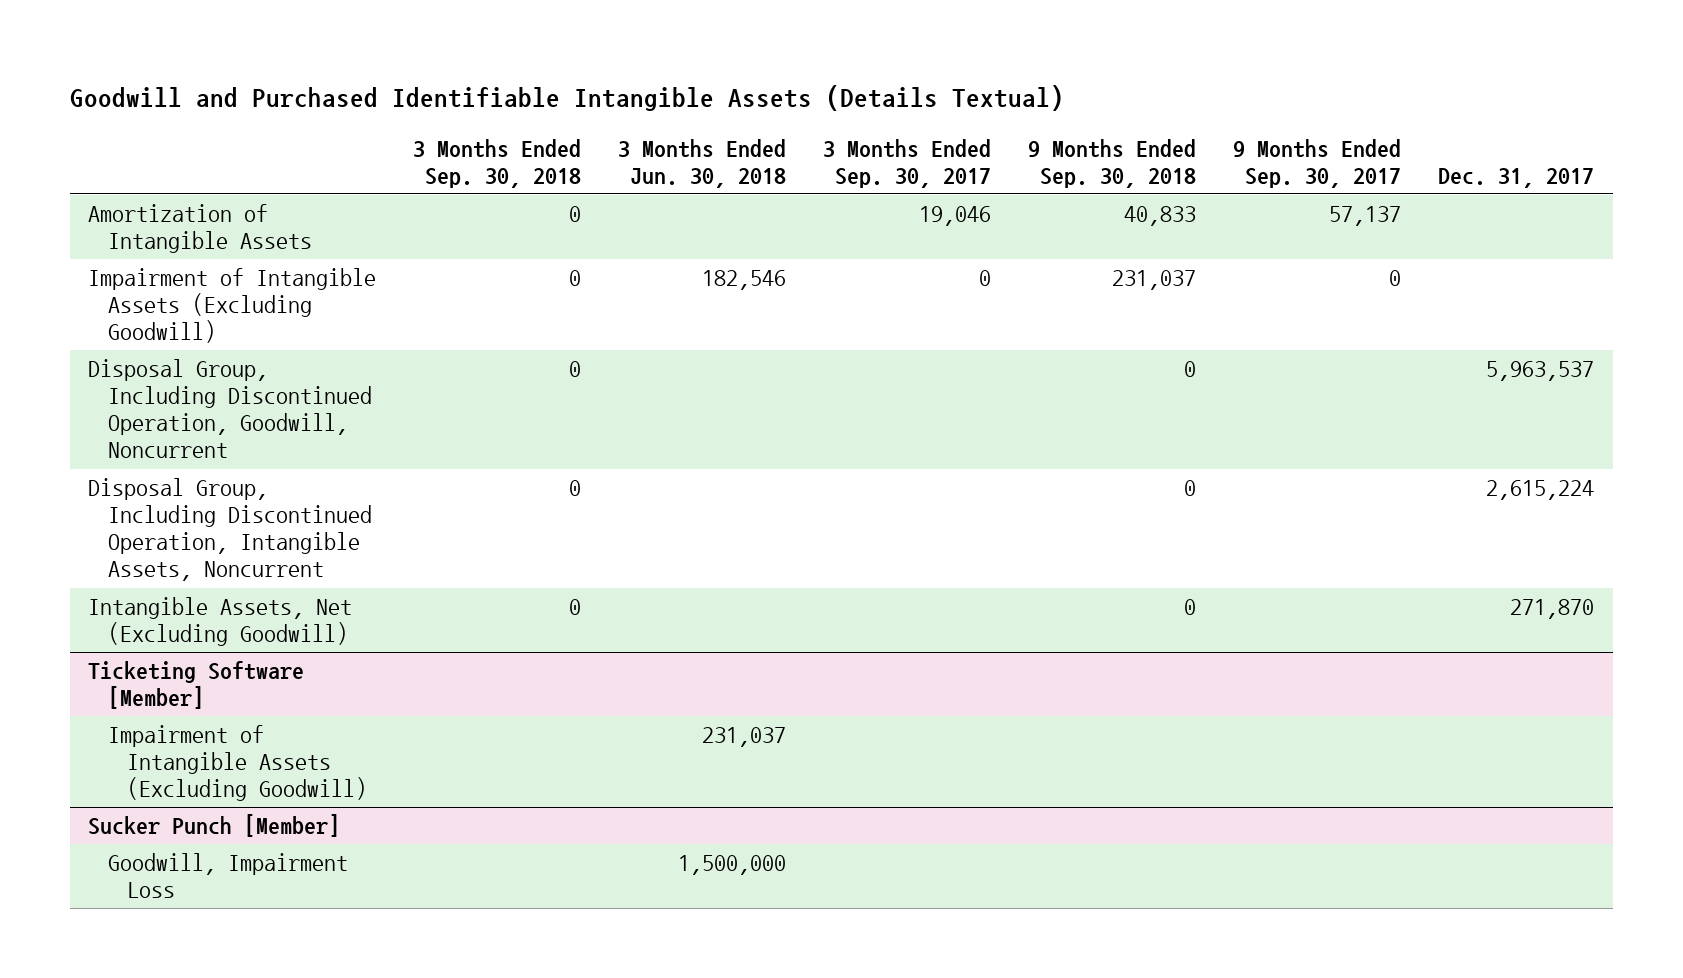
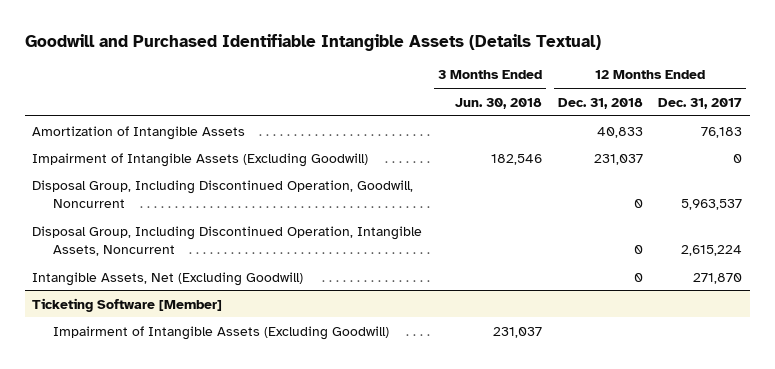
- | 3 Months Ended Sep. 30, 2018 | 3 Months Ended Jun. 30, 2018 | 3 Months Ended Sep. 30, 2017 | 9 Months Ended Sep. 30, 2018 | 9 Months Ended Sep. 30, 2017 | Dec. 31, 2017
+ | 3 Months Ended Jun. 30, 2018 | 12 Months Ended Dec. 31, 2018 | 12 Months Ended Dec. 31, 2017
- Sucker Punch [Member]
- Goodwill, Impairment Loss | | 1,500,000 | | | |

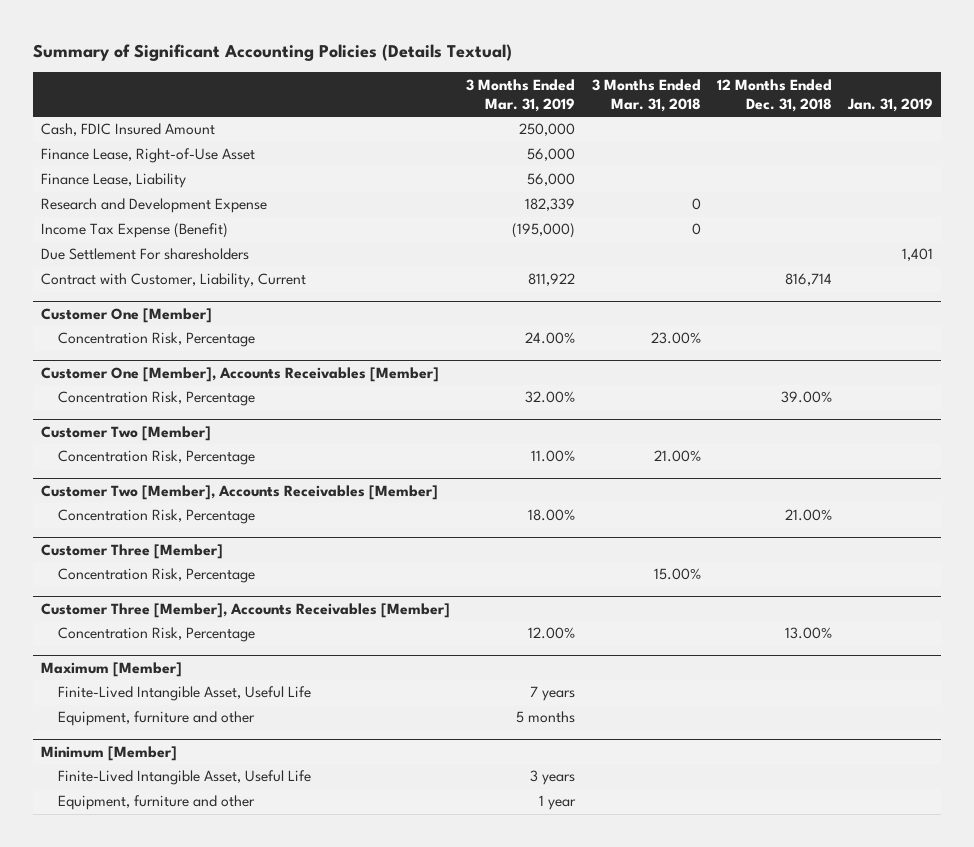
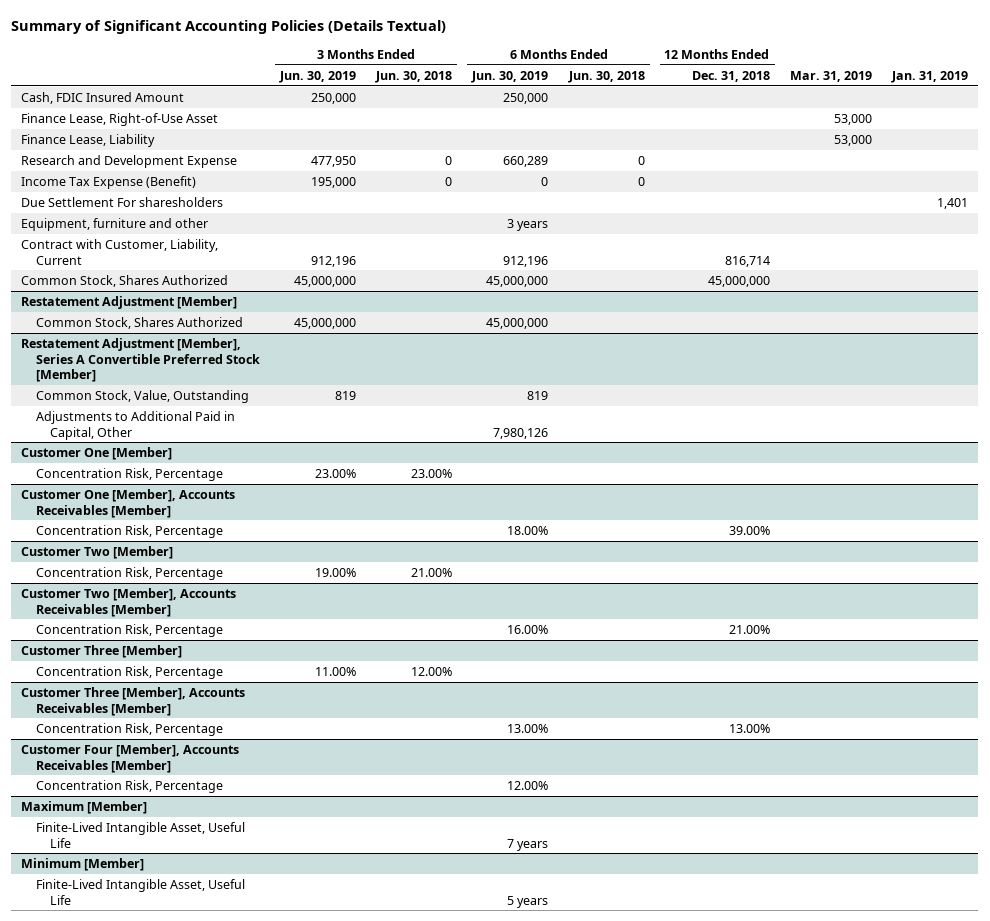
- | 3 Months Ended Mar. 31, 2019 | 3 Months Ended Mar. 31, 2018 | 12 Months Ended Dec. 31, 2018 | Jan. 31, 2019
+ | 3 Months Ended Jun. 30, 2019 | 3 Months Ended Jun. 30, 2018 | 6 Months Ended Jun. 30, 2019 | 6 Months Ended Jun. 30, 2018 | 12 Months Ended Dec. 31, 2018 | Mar. 31, 2019 | Jan. 31, 2019
+ Equipment, furniture and other | | | 3 years | | | |
+ Common Stock, Shares Authorized | 45,000,000 | | 45,000,000 | | 45,000,000 | |
+ Restatement Adjustment [Member]
+ Common Stock, Shares Authorized | 45,000,000 | | 45,000,000 | | | |
+ Restatement Adjustment [Member], Series A Convertible Preferred Stock [Member]
+ Common Stock, Value, Outstanding | 819 | | 819 | | | |
+ Adjustments to Additional Paid in Capital, Other | | | 7,980,126 | | | |
+ Customer Four [Member], Accounts Receivables [Member]
+ Concentration Risk, Percentage | | | 12.00% | | | |
@ Maximum [Member]
- Equipment, furniture and other | 5 months | | |
@ Minimum [Member]
- Equipment, furniture and other | 1 year | | |

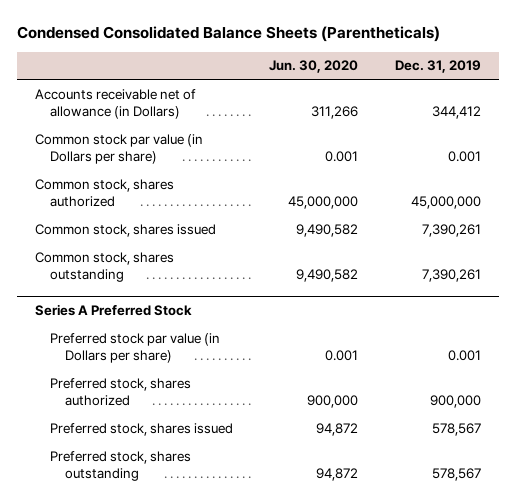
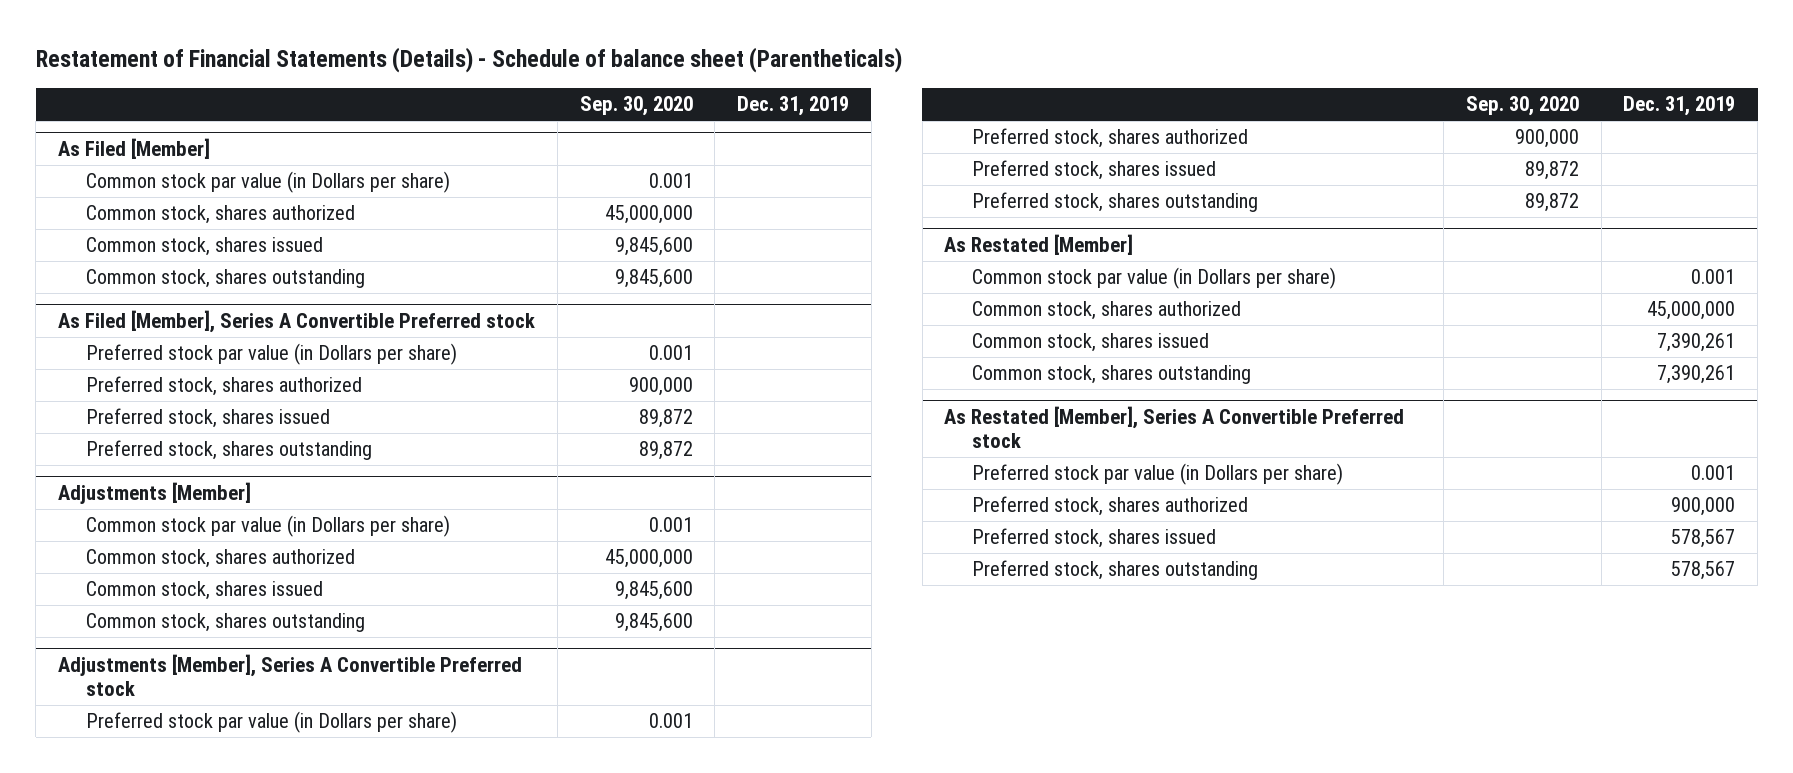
- Condensed Consolidated Balance Sheets (Parentheticals)
+ Restatement of Financial Statements (Details) - Schedule of balance sheet (Parentheticals)
- | Jun. 30, 2020 | Dec. 31, 2019
+ | Sep. 30, 2020 | Dec. 31, 2019
- Accounts receivable net of allowance (in Dollars) | 311,266 | 344,412
+ As Filed [Member]
+ Common stock par value (in Dollars per share) | 0.001 |
+ Common stock, shares authorized | 45,000,000 |
+ Common stock, shares issued | 9,845,600 |
+ Common stock, shares outstanding | 9,845,600 |
+ As Filed [Member], Series A Convertible Preferred stock
+ Preferred stock par value (in Dollars per share) | 0.001 |
+ Preferred stock, shares authorized | 900,000 |
+ Preferred stock, shares issued | 89,872 |
+ Preferred stock, shares outstanding | 89,872 |
+ Adjustments [Member]
+ Common stock par value (in Dollars per share) | 0.001 |
+ Common stock, shares authorized | 45,000,000 |
+ Common stock, shares issued | 9,845,600 |
+ Common stock, shares outstanding | 9,845,600 |
+ Adjustments [Member], Series A Convertible Preferred stock
+ Preferred stock par value (in Dollars per share) | 0.001 |
+ Preferred stock, shares authorized | 900,000 |
+ Preferred stock, shares issued | 89,872 |
+ Preferred stock, shares outstanding | 89,872 |
+ As Restated [Member]
- Series A Preferred Stock
+ As Restated [Member], Series A Convertible Preferred stock

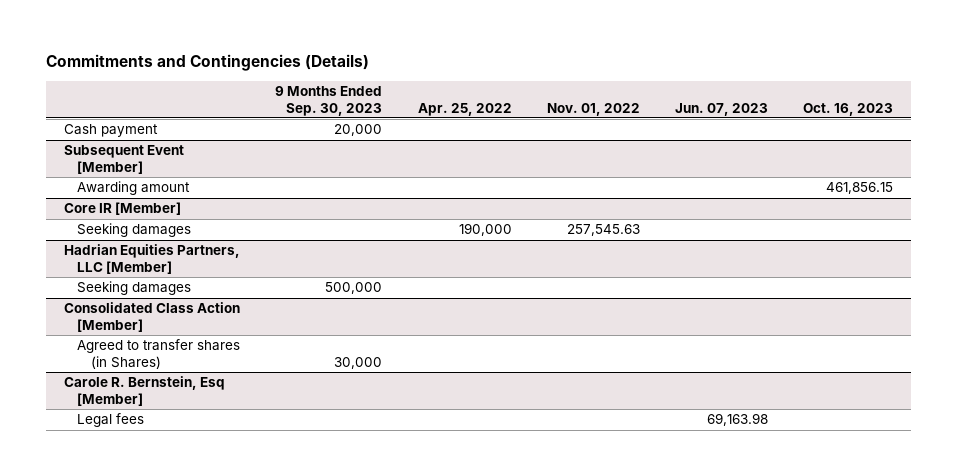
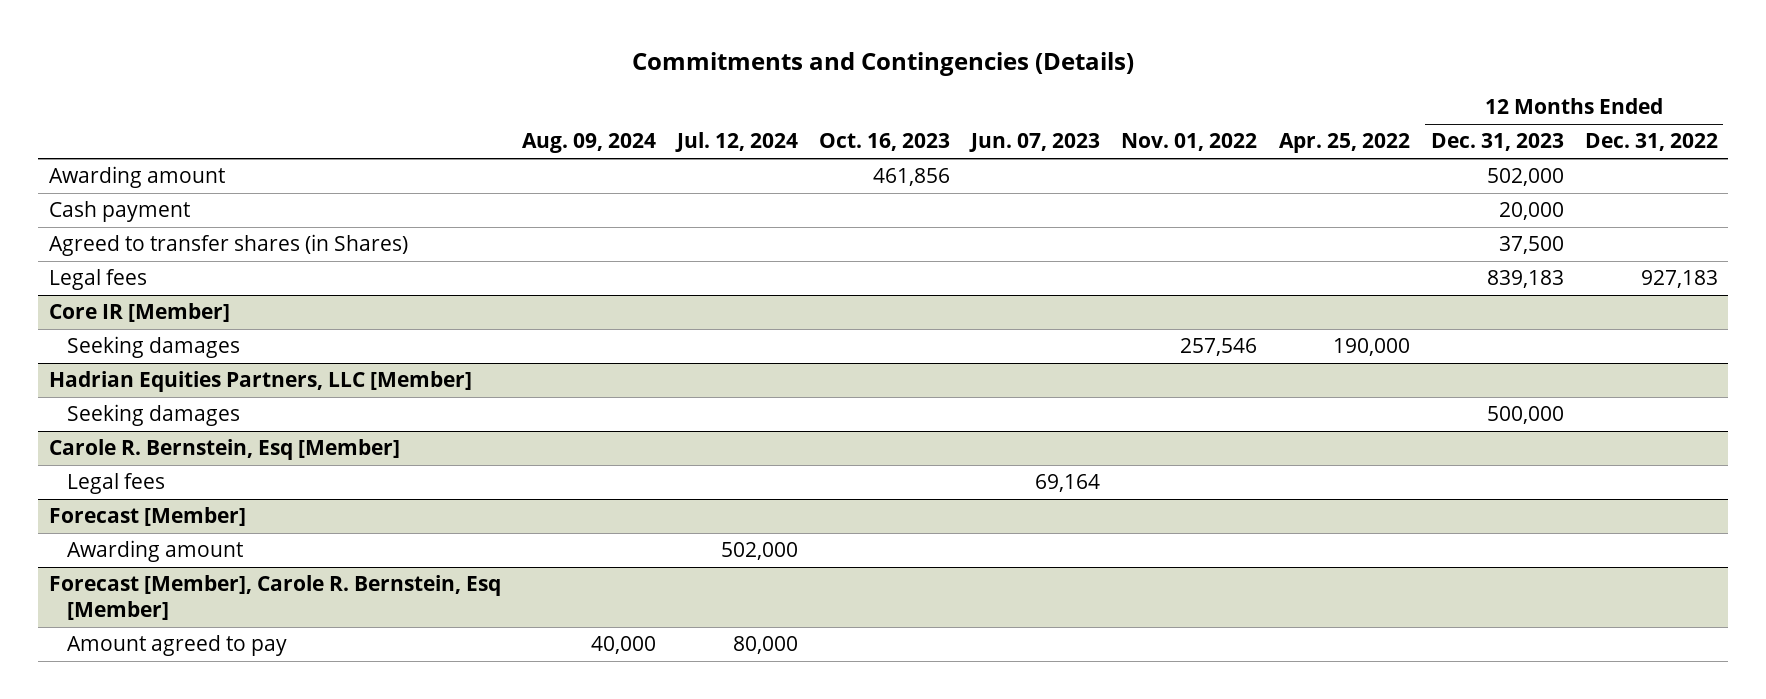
- | 9 Months Ended Sep. 30, 2023 | Apr. 25, 2022 | Nov. 01, 2022 | Jun. 07, 2023 | Oct. 16, 2023
+ | Aug. 09, 2024 | Jul. 12, 2024 | Oct. 16, 2023 | Jun. 07, 2023 | Nov. 01, 2022 | Apr. 25, 2022 | 12 Months Ended Dec. 31, 2023 | 12 Months Ended Dec. 31, 2022
+ Awarding amount | | | 461,856 | | | | 502,000 |
- Subsequent Event [Member]
- Awarding amount | | | | | 461,856.15
+ Agreed to transfer shares (in Shares) | | | | | | | 37,500 |
+ Legal fees | | | | | | | 839,183 | 927,183
@ Core IR [Member]
- Seeking damages | | 190,000 | 257,545.63 | |
+ Seeking damages | | | | | 257,546 | 190,000 | |
- Consolidated Class Action [Member]
- Agreed to transfer shares (in Shares) | 30,000 | | | |
@ Carole R. Bernstein, Esq [Member]
- Legal fees | | | | 69,163.98 |
+ Legal fees | | | | 69,164 | | | |
+ Forecast [Member]
+ Awarding amount | | 502,000 | | | | | |
+ Forecast [Member], Carole R. Bernstein, Esq [Member]
+ Amount agreed to pay | 40,000 | 80,000 | | | | | |

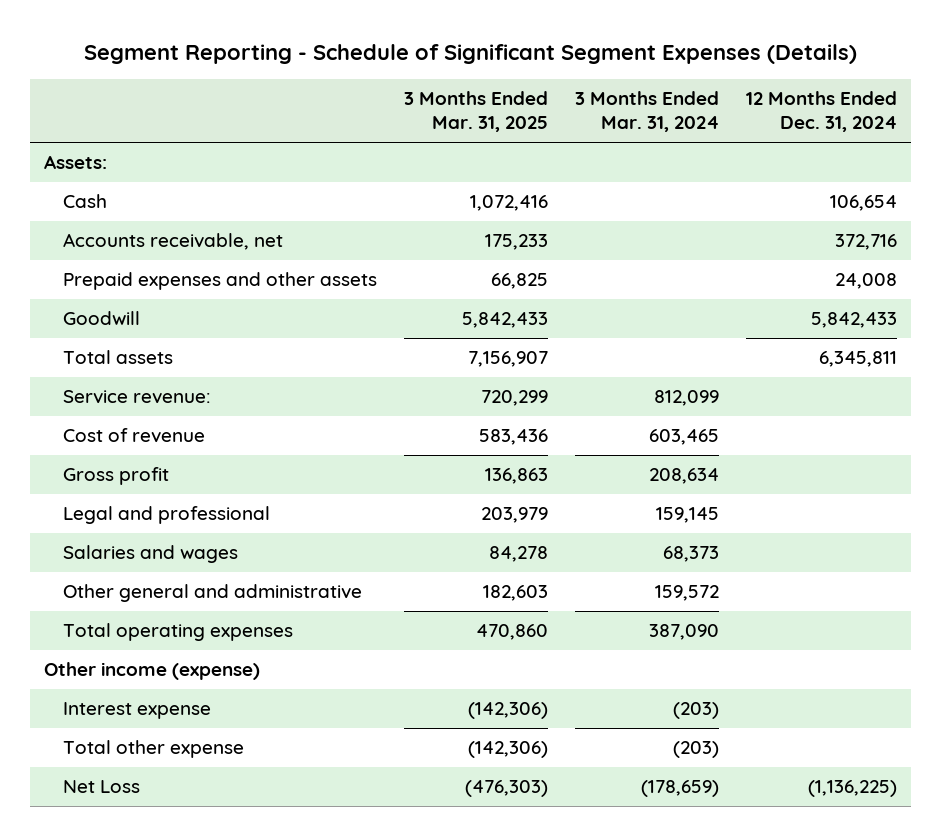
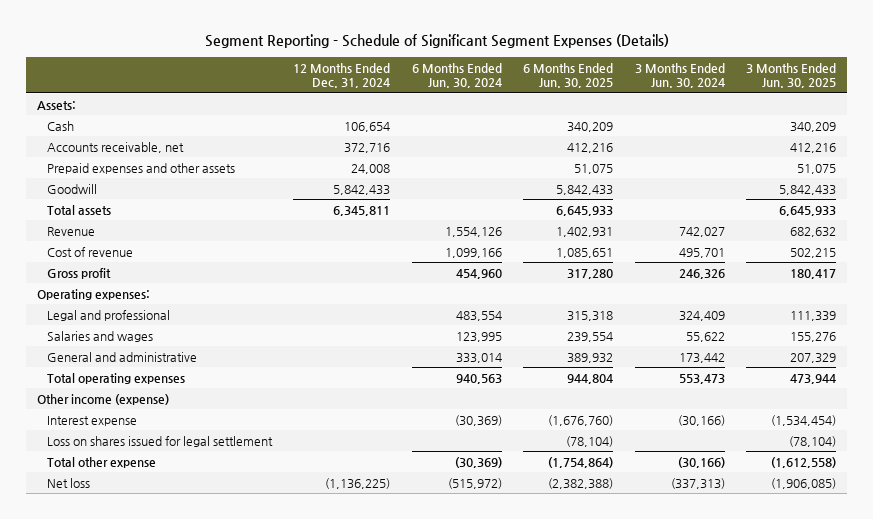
- | 3 Months Ended Mar. 31, 2025 | 3 Months Ended Mar. 31, 2024 | 12 Months Ended Dec. 31, 2024
+ | 12 Months Ended Dec. 31, 2024 | 6 Months Ended Jun. 30, 2024 | 6 Months Ended Jun. 30, 2025 | 3 Months Ended Jun. 30, 2024 | 3 Months Ended Jun. 30, 2025
- Service revenue: | 720,299 | 812,099 |
+ Revenue | | 1,554,126 | 1,402,931 | 742,027 | 682,632
+ Operating expenses:
- Other general and administrative | 182,603 | 159,572 |
+ General and administrative | | 333,014 | 389,932 | 173,442 | 207,329
+ Loss on shares issued for legal settlement | | | (78,104) | | (78,104)
- Net Loss | (476,303) | (178,659) | (1,136,225)
+ Net loss | (1,136,225) | (515,972) | (2,382,388) | (337,313) | (1,906,085)

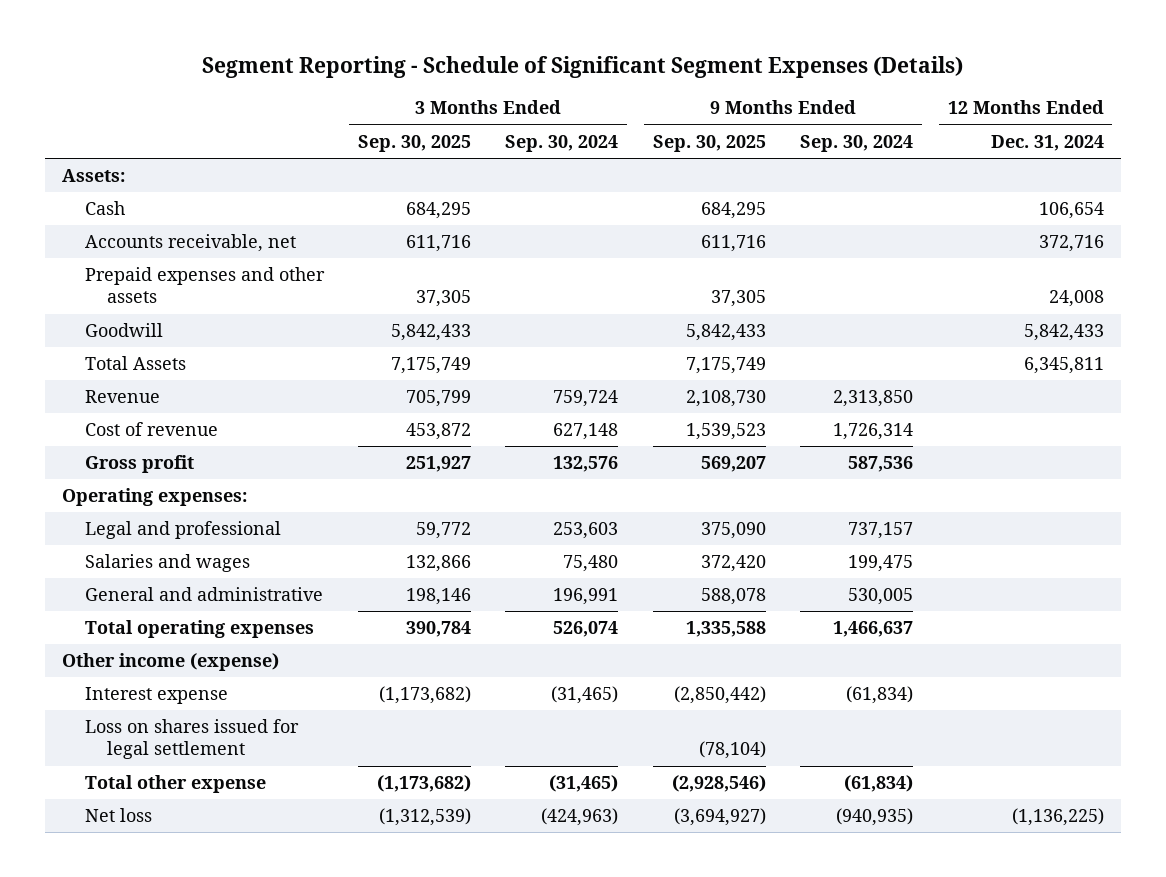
- | 12 Months Ended Dec. 31, 2024 | 6 Months Ended Jun. 30, 2024 | 6 Months Ended Jun. 30, 2025 | 3 Months Ended Jun. 30, 2024 | 3 Months Ended Jun. 30, 2025
+ | 3 Months Ended Sep. 30, 2025 | 3 Months Ended Sep. 30, 2024 | 9 Months Ended Sep. 30, 2025 | 9 Months Ended Sep. 30, 2024 | 12 Months Ended Dec. 31, 2024
- Total assets | 6,345,811 | | 6,645,933 | | 6,645,933
+ Total Assets | 7,175,749 | | 7,175,749 | | 6,345,811

